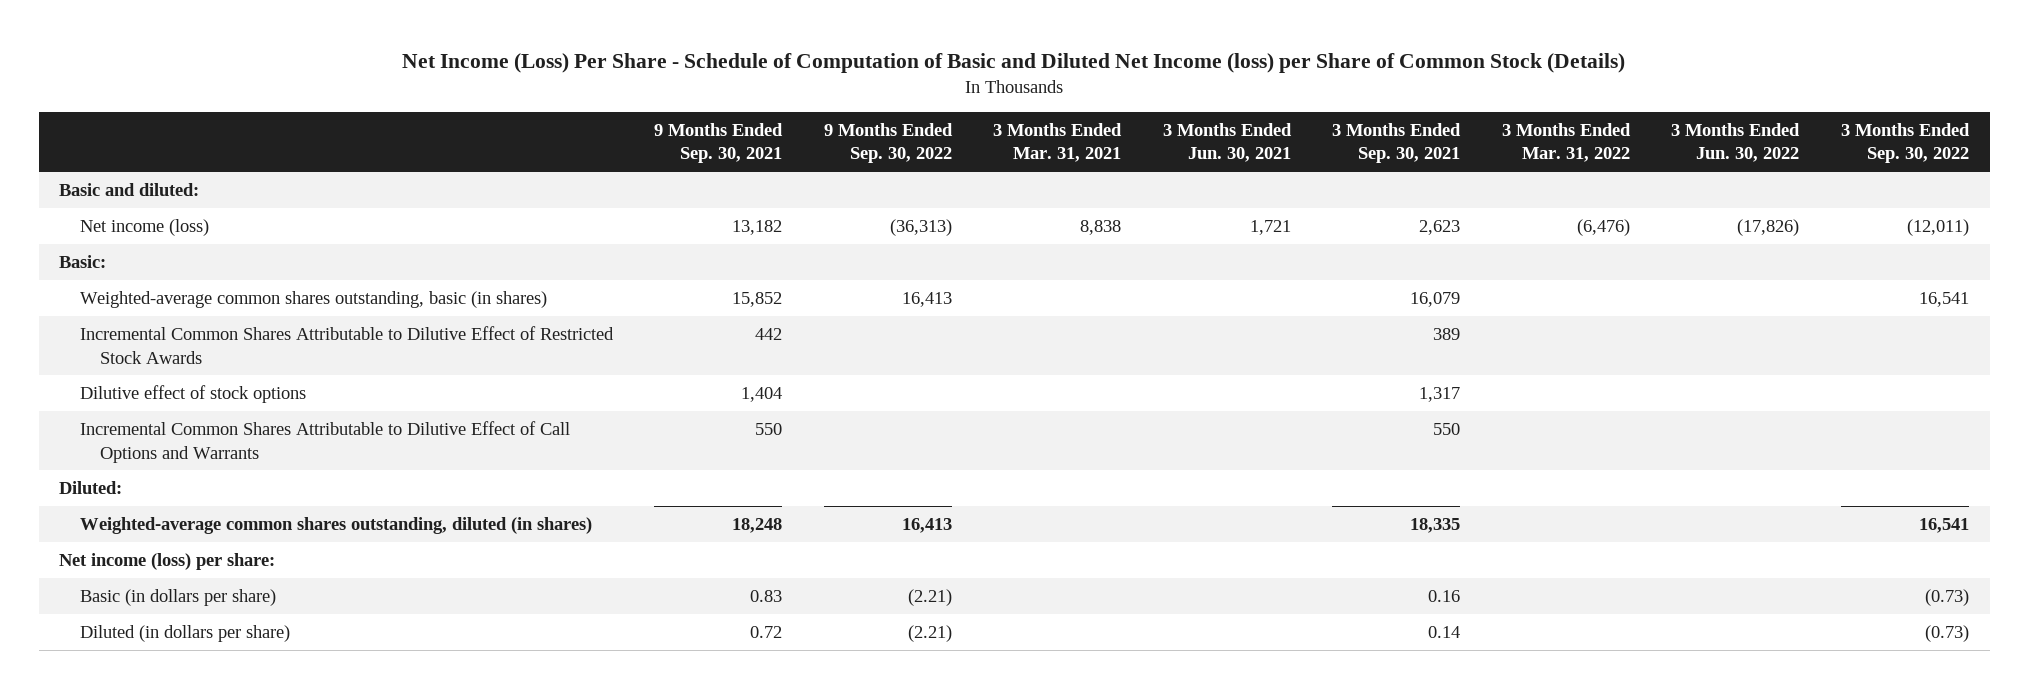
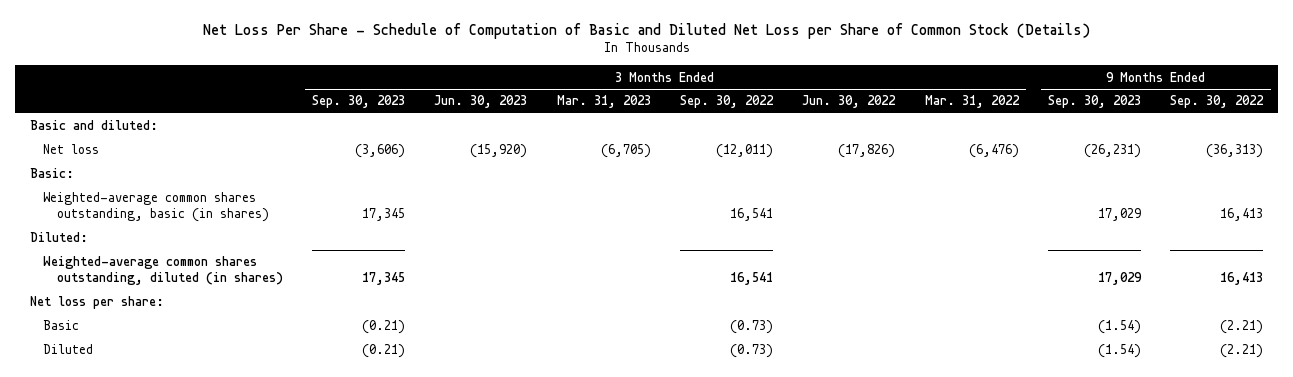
- Net Income (Loss) Per Share - Schedule of Computation of Basic and Diluted Net Income (loss) per Share of Common Stock (Details)
+ Net Loss Per Share - Schedule of Computation of Basic and Diluted Net Loss per Share of Common Stock (Details)
- | 9 Months Ended Sep. 30, 2021 | 9 Months Ended Sep. 30, 2022 | 3 Months Ended Mar. 31, 2021 | 3 Months Ended Jun. 30, 2021 | 3 Months Ended Sep. 30, 2021 | 3 Months Ended Mar. 31, 2022 | 3 Months Ended Jun. 30, 2022 | 3 Months Ended Sep. 30, 2022
+ | 3 Months Ended Sep. 30, 2023 | 3 Months Ended Jun. 30, 2023 | 3 Months Ended Mar. 31, 2023 | 3 Months Ended Sep. 30, 2022 | 3 Months Ended Jun. 30, 2022 | 3 Months Ended Mar. 31, 2022 | 9 Months Ended Sep. 30, 2023 | 9 Months Ended Sep. 30, 2022
- Net income (loss) | 13,182 | (36,313) | 8,838 | 1,721 | 2,623 | (6,476) | (17,826) | (12,011)
+ Net loss | (3,606) | (15,920) | (6,705) | (12,011) | (17,826) | (6,476) | (26,231) | (36,313)
- Incremental Common Shares Attributable to Dilutive Effect of Restricted Stock Awards | 442 | | | | 389 | | |
- Dilutive effect of stock options | 1,404 | | | | 1,317 | | |
- Incremental Common Shares Attributable to Dilutive Effect of Call Options and Warrants | 550 | | | | 550 | | |
- Net income (loss) per share:
- Basic (in dollars per share) | 0.83 | (2.21) | | | 0.16 | | | (0.73)
- Diluted (in dollars per share) | 0.72 | (2.21) | | | 0.14 | | | (0.73)
+ Net loss per share:
+ Basic | (0.21) | | | (0.73) | | | (1.54) | (2.21)
+ Diluted | (0.21) | | | (0.73) | | | (1.54) | (2.21)

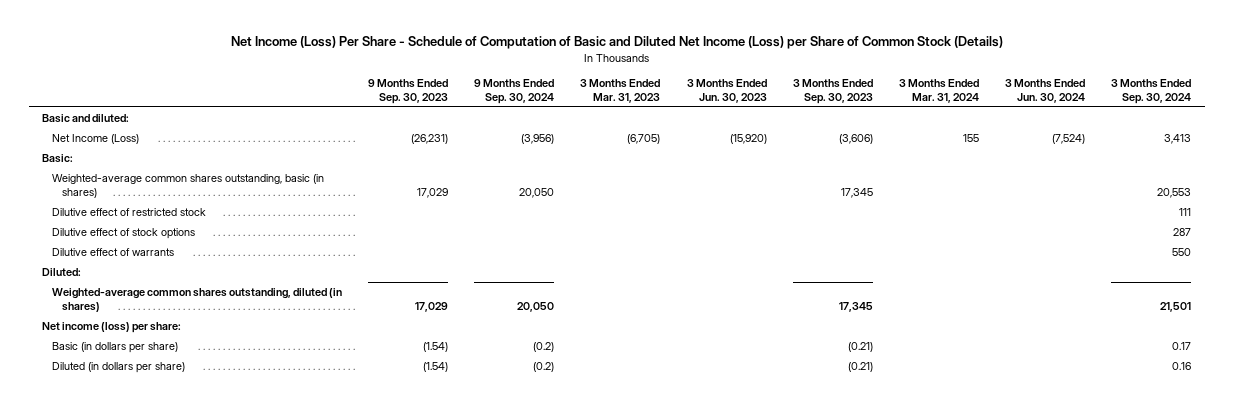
- Net Loss Per Share - Schedule of Computation of Basic and Diluted Net Loss per Share of Common Stock (Details)
+ Net Income (Loss) Per Share - Schedule of Computation of Basic and Diluted Net Income (Loss) per Share of Common Stock (Details)
- | 3 Months Ended Sep. 30, 2023 | 3 Months Ended Jun. 30, 2023 | 3 Months Ended Mar. 31, 2023 | 3 Months Ended Sep. 30, 2022 | 3 Months Ended Jun. 30, 2022 | 3 Months Ended Mar. 31, 2022 | 9 Months Ended Sep. 30, 2023 | 9 Months Ended Sep. 30, 2022
+ | 9 Months Ended Sep. 30, 2023 | 9 Months Ended Sep. 30, 2024 | 3 Months Ended Mar. 31, 2023 | 3 Months Ended Jun. 30, 2023 | 3 Months Ended Sep. 30, 2023 | 3 Months Ended Mar. 31, 2024 | 3 Months Ended Jun. 30, 2024 | 3 Months Ended Sep. 30, 2024
- Net loss | (3,606) | (15,920) | (6,705) | (12,011) | (17,826) | (6,476) | (26,231) | (36,313)
+ Net Income (Loss) | (26,231) | (3,956) | (6,705) | (15,920) | (3,606) | 155 | (7,524) | 3,413
+ Dilutive effect of restricted stock | | | | | | | | 111
+ Dilutive effect of stock options | | | | | | | | 287
+ Dilutive effect of warrants | | | | | | | | 550
- Net loss per share:
- Basic | (0.21) | | | (0.73) | | | (1.54) | (2.21)
- Diluted | (0.21) | | | (0.73) | | | (1.54) | (2.21)
+ Net income (loss) per share:
+ Basic (in dollars per share) | (1.54) | (0.2) | | | (0.21) | | | 0.17
+ Diluted (in dollars per share) | (1.54) | (0.2) | | | (0.21) | | | 0.16

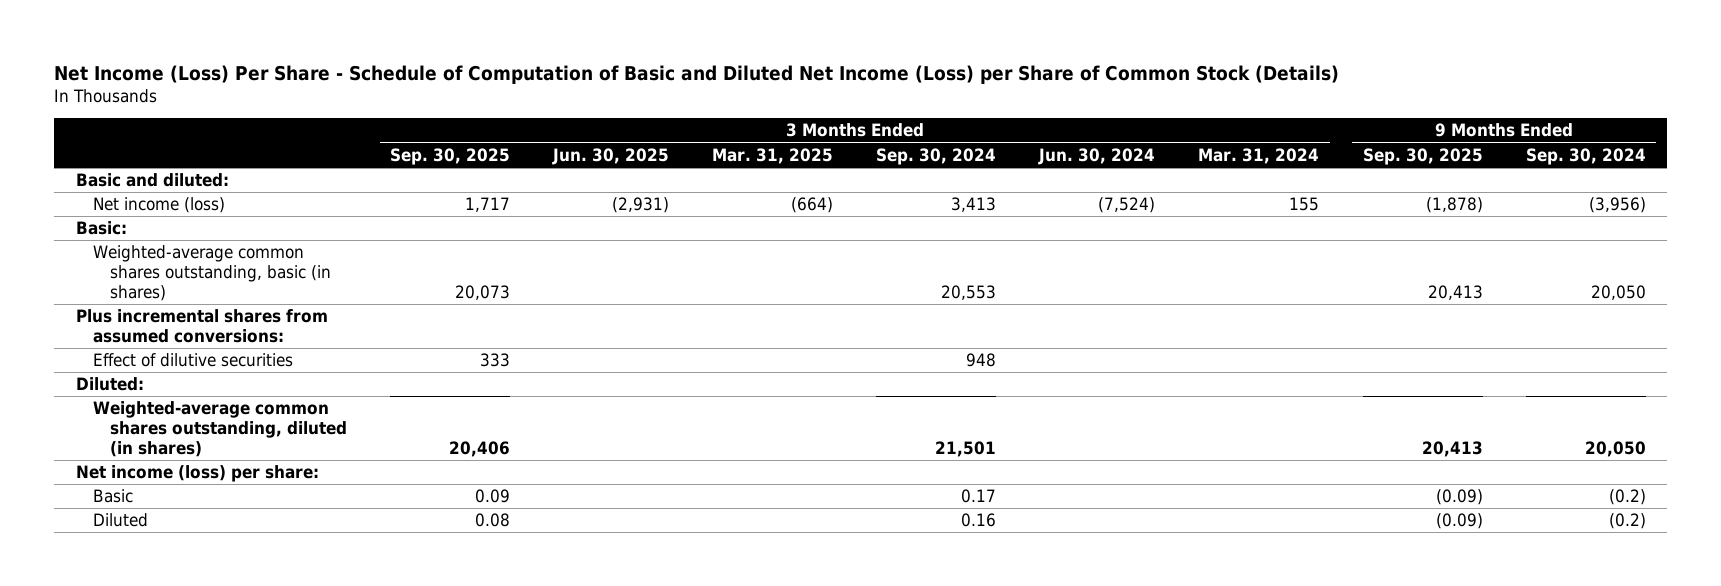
- | 9 Months Ended Sep. 30, 2023 | 9 Months Ended Sep. 30, 2024 | 3 Months Ended Mar. 31, 2023 | 3 Months Ended Jun. 30, 2023 | 3 Months Ended Sep. 30, 2023 | 3 Months Ended Mar. 31, 2024 | 3 Months Ended Jun. 30, 2024 | 3 Months Ended Sep. 30, 2024
+ | 3 Months Ended Sep. 30, 2025 | 3 Months Ended Jun. 30, 2025 | 3 Months Ended Mar. 31, 2025 | 3 Months Ended Sep. 30, 2024 | 3 Months Ended Jun. 30, 2024 | 3 Months Ended Mar. 31, 2024 | 9 Months Ended Sep. 30, 2025 | 9 Months Ended Sep. 30, 2024
- Net Income (Loss) | (26,231) | (3,956) | (6,705) | (15,920) | (3,606) | 155 | (7,524) | 3,413
+ Net income (loss) | 1,717 | (2,931) | (664) | 3,413 | (7,524) | 155 | (1,878) | (3,956)
- Dilutive effect of restricted stock | | | | | | | | 111
- Dilutive effect of stock options | | | | | | | | 287
- Dilutive effect of warrants | | | | | | | | 550
+ Plus incremental shares from assumed conversions:
+ Effect of dilutive securities | 333 | | | 948 | | | |
- Basic (in dollars per share) | (1.54) | (0.2) | | | (0.21) | | | 0.17
- Diluted (in dollars per share) | (1.54) | (0.2) | | | (0.21) | | | 0.16
+ Basic | 0.09 | | | 0.17 | | | (0.09) | (0.2)
+ Diluted | 0.08 | | | 0.16 | | | (0.09) | (0.2)

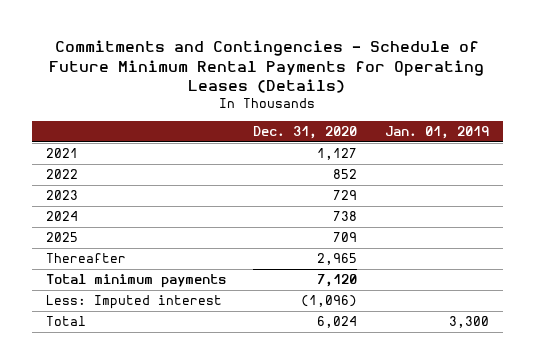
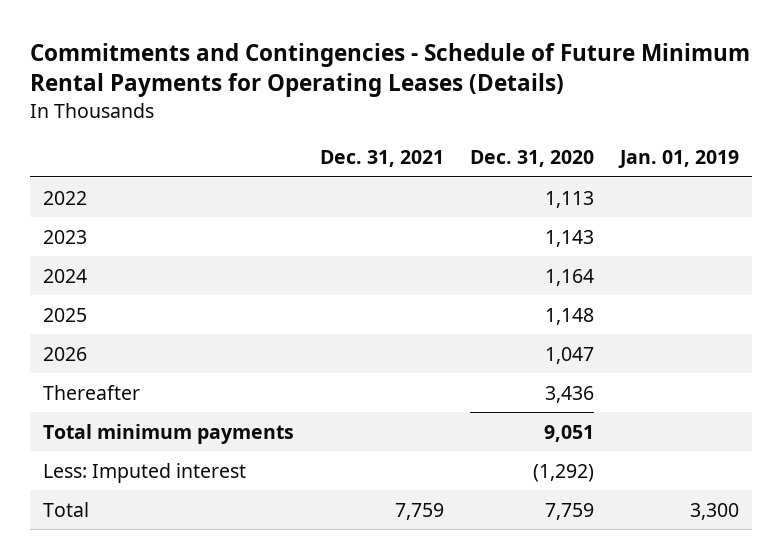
- | Dec. 31, 2020 | Jan. 01, 2019
+ | Dec. 31, 2021 | Dec. 31, 2020 | Jan. 01, 2019
- 2021 | 1,127 |
- 2022 | 852 |
- 2023 | 729 |
- 2024 | 738 |
- 2025 | 709 |
- Thereafter | 2,965 |
- Total minimum payments | 7,120 |
- Less: Imputed interest | (1,096) |
- Total | 6,024 | 3,300
+ 2022 | | 1,113 |
+ 2023 | | 1,143 |
+ 2024 | | 1,164 |
+ 2025 | | 1,148 |
+ 2026 | | 1,047 |
+ Thereafter | | 3,436 |
+ Total minimum payments | | 9,051 |
+ Less: Imputed interest | | (1,292) |
+ Total | 7,759 | 7,759 | 3,300

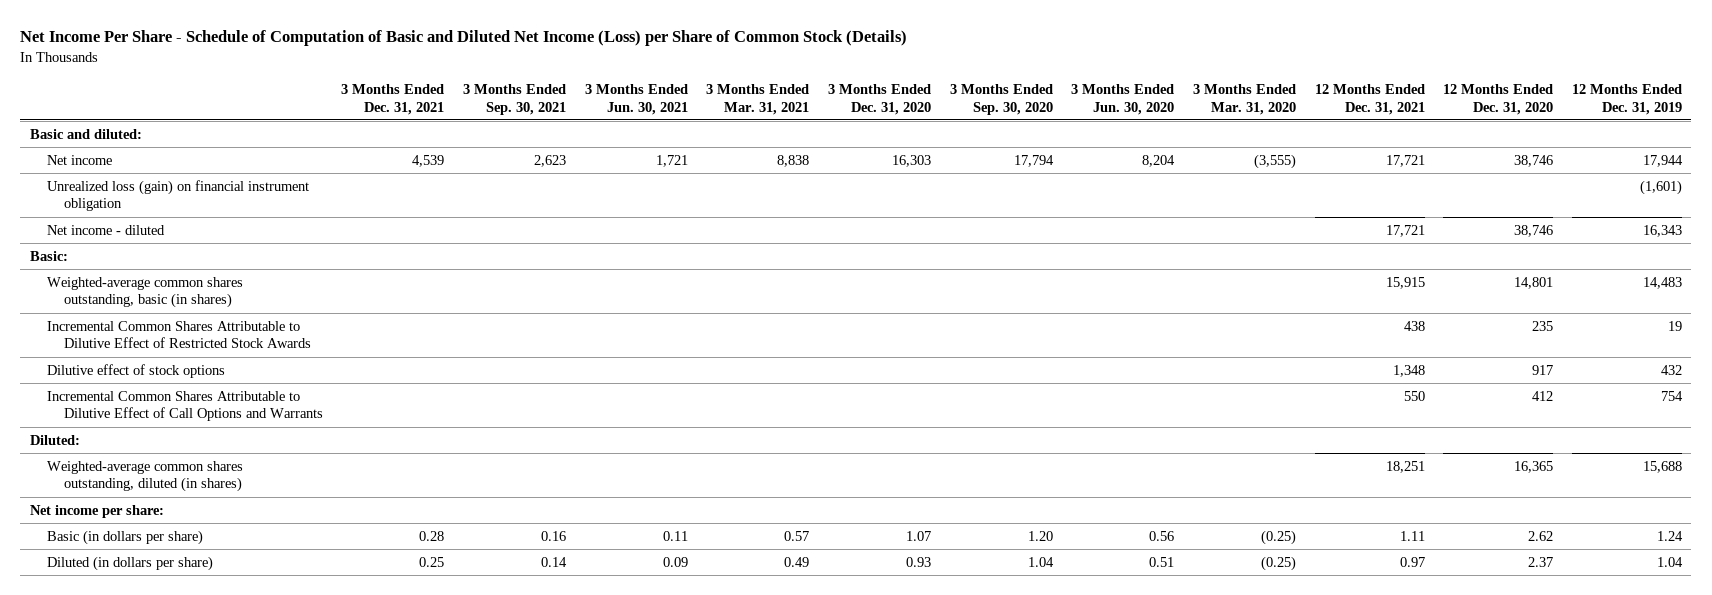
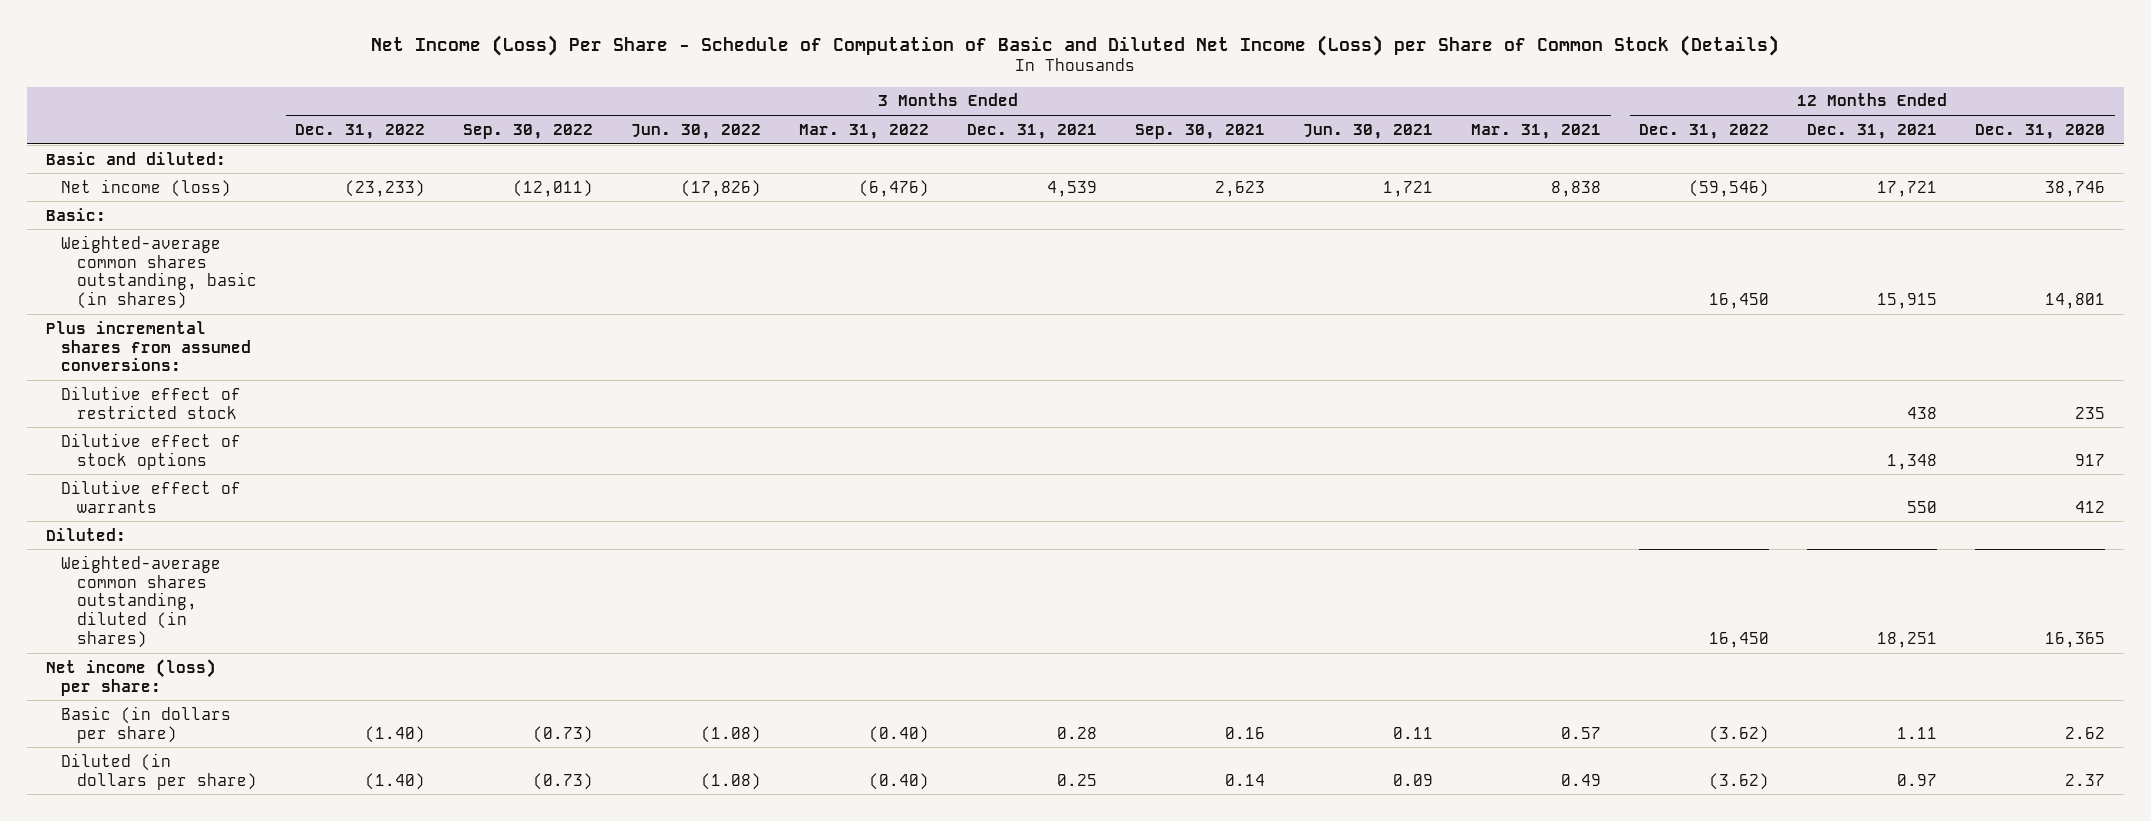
- Net Income Per Share - Schedule of Computation of Basic and Diluted Net Income (Loss) per Share of Common Stock (Details)
+ Net Income (Loss) Per Share - Schedule of Computation of Basic and Diluted Net Income (Loss) per Share of Common Stock (Details)
- | 3 Months Ended Dec. 31, 2021 | 3 Months Ended Sep. 30, 2021 | 3 Months Ended Jun. 30, 2021 | 3 Months Ended Mar. 31, 2021 | 3 Months Ended Dec. 31, 2020 | 3 Months Ended Sep. 30, 2020 | 3 Months Ended Jun. 30, 2020 | 3 Months Ended Mar. 31, 2020 | 12 Months Ended Dec. 31, 2021 | 12 Months Ended Dec. 31, 2020 | 12 Months Ended Dec. 31, 2019
+ | 3 Months Ended Dec. 31, 2022 | 3 Months Ended Sep. 30, 2022 | 3 Months Ended Jun. 30, 2022 | 3 Months Ended Mar. 31, 2022 | 3 Months Ended Dec. 31, 2021 | 3 Months Ended Sep. 30, 2021 | 3 Months Ended Jun. 30, 2021 | 3 Months Ended Mar. 31, 2021 | 12 Months Ended Dec. 31, 2022 | 12 Months Ended Dec. 31, 2021 | 12 Months Ended Dec. 31, 2020
- Net income | 4,539 | 2,623 | 1,721 | 8,838 | 16,303 | 17,794 | 8,204 | (3,555) | 17,721 | 38,746 | 17,944
- Unrealized loss (gain) on financial instrument obligation | | | | | | | | | | | (1,601)
- Net income - diluted | | | | | | | | | 17,721 | 38,746 | 16,343
+ Net income (loss) | (23,233) | (12,011) | (17,826) | (6,476) | 4,539 | 2,623 | 1,721 | 8,838 | (59,546) | 17,721 | 38,746
- Incremental Common Shares Attributable to Dilutive Effect of Restricted Stock Awards | | | | | | | | | 438 | 235 | 19
+ Plus incremental shares from assumed conversions:
+ Dilutive effect of restricted stock | | | | | | | | | | 438 | 235
- Incremental Common Shares Attributable to Dilutive Effect of Call Options and Warrants | | | | | | | | | 550 | 412 | 754
+ Dilutive effect of warrants | | | | | | | | | | 550 | 412
- Net income per share:
+ Net income (loss) per share:

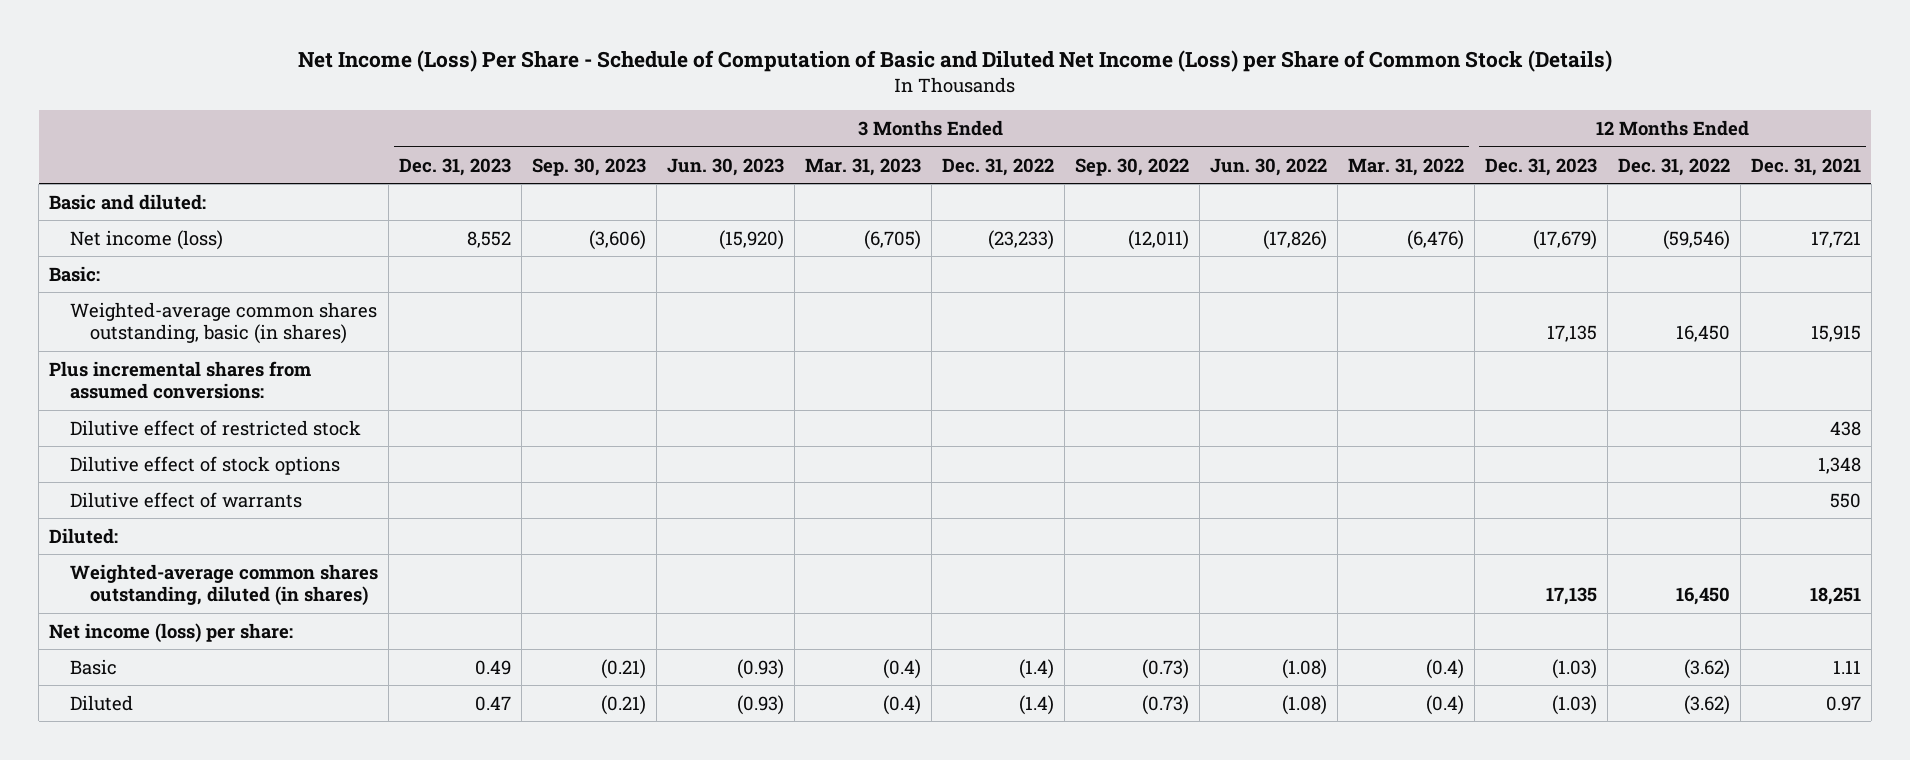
- | 3 Months Ended Dec. 31, 2022 | 3 Months Ended Sep. 30, 2022 | 3 Months Ended Jun. 30, 2022 | 3 Months Ended Mar. 31, 2022 | 3 Months Ended Dec. 31, 2021 | 3 Months Ended Sep. 30, 2021 | 3 Months Ended Jun. 30, 2021 | 3 Months Ended Mar. 31, 2021 | 12 Months Ended Dec. 31, 2022 | 12 Months Ended Dec. 31, 2021 | 12 Months Ended Dec. 31, 2020
+ | 3 Months Ended Dec. 31, 2023 | 3 Months Ended Sep. 30, 2023 | 3 Months Ended Jun. 30, 2023 | 3 Months Ended Mar. 31, 2023 | 3 Months Ended Dec. 31, 2022 | 3 Months Ended Sep. 30, 2022 | 3 Months Ended Jun. 30, 2022 | 3 Months Ended Mar. 31, 2022 | 12 Months Ended Dec. 31, 2023 | 12 Months Ended Dec. 31, 2022 | 12 Months Ended Dec. 31, 2021
- Basic (in dollars per share) | (1.40) | (0.73) | (1.08) | (0.40) | 0.28 | 0.16 | 0.11 | 0.57 | (3.62) | 1.11 | 2.62
- Diluted (in dollars per share) | (1.40) | (0.73) | (1.08) | (0.40) | 0.25 | 0.14 | 0.09 | 0.49 | (3.62) | 0.97 | 2.37
+ Basic | 0.49 | (0.21) | (0.93) | (0.4) | (1.4) | (0.73) | (1.08) | (0.4) | (1.03) | (3.62) | 1.11
+ Diluted | 0.47 | (0.21) | (0.93) | (0.4) | (1.4) | (0.73) | (1.08) | (0.4) | (1.03) | (3.62) | 0.97

